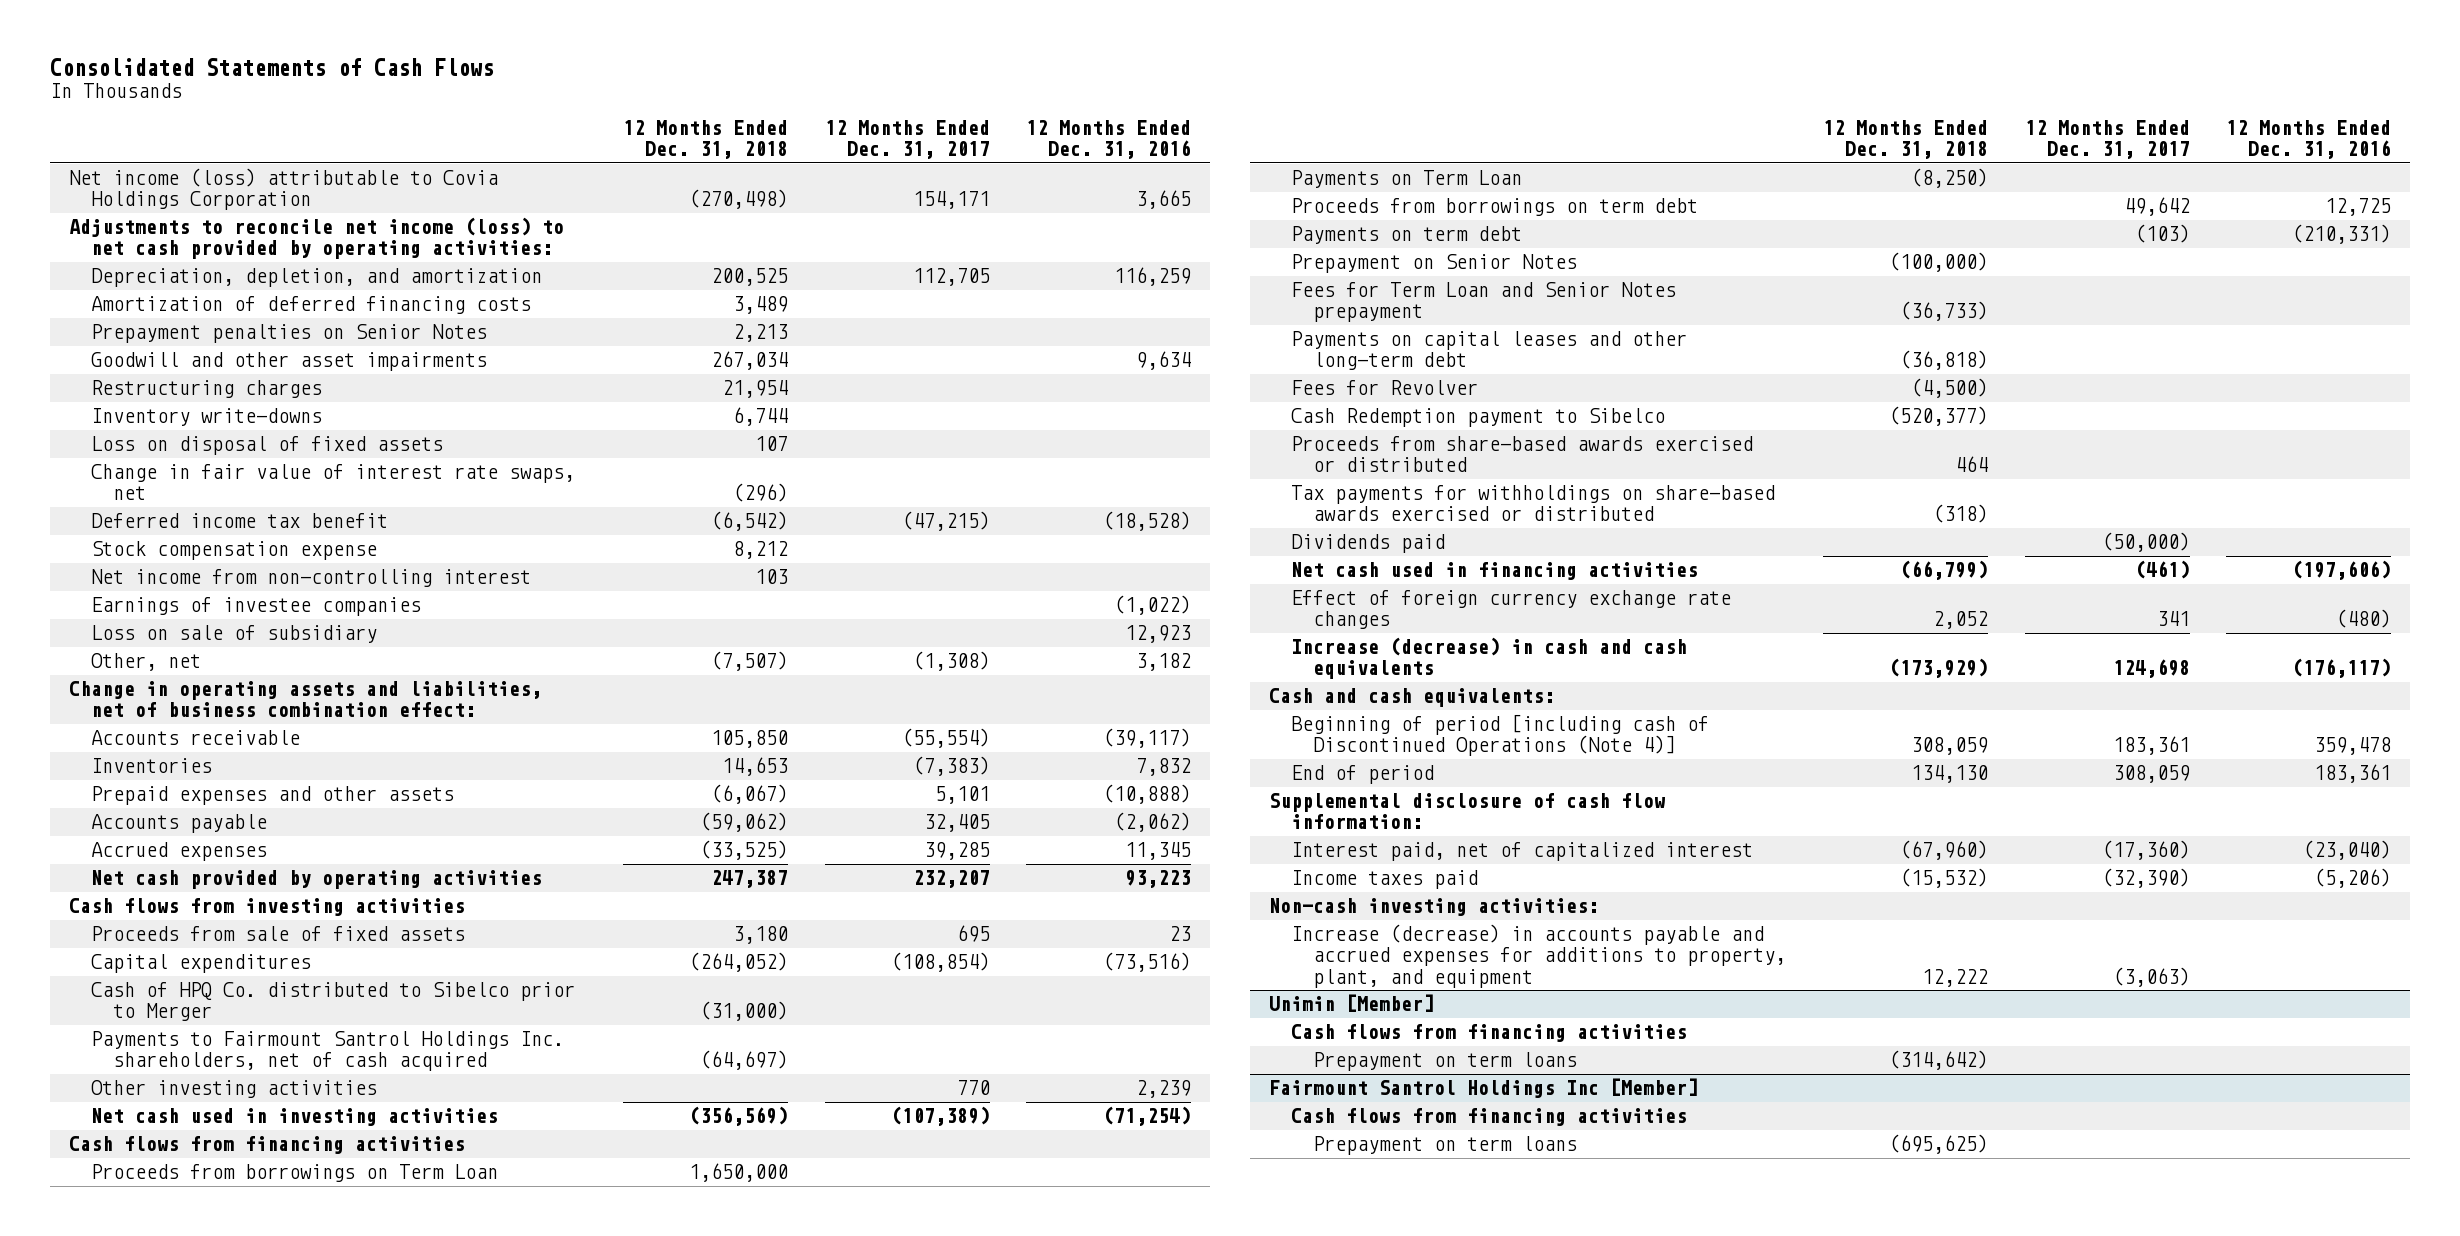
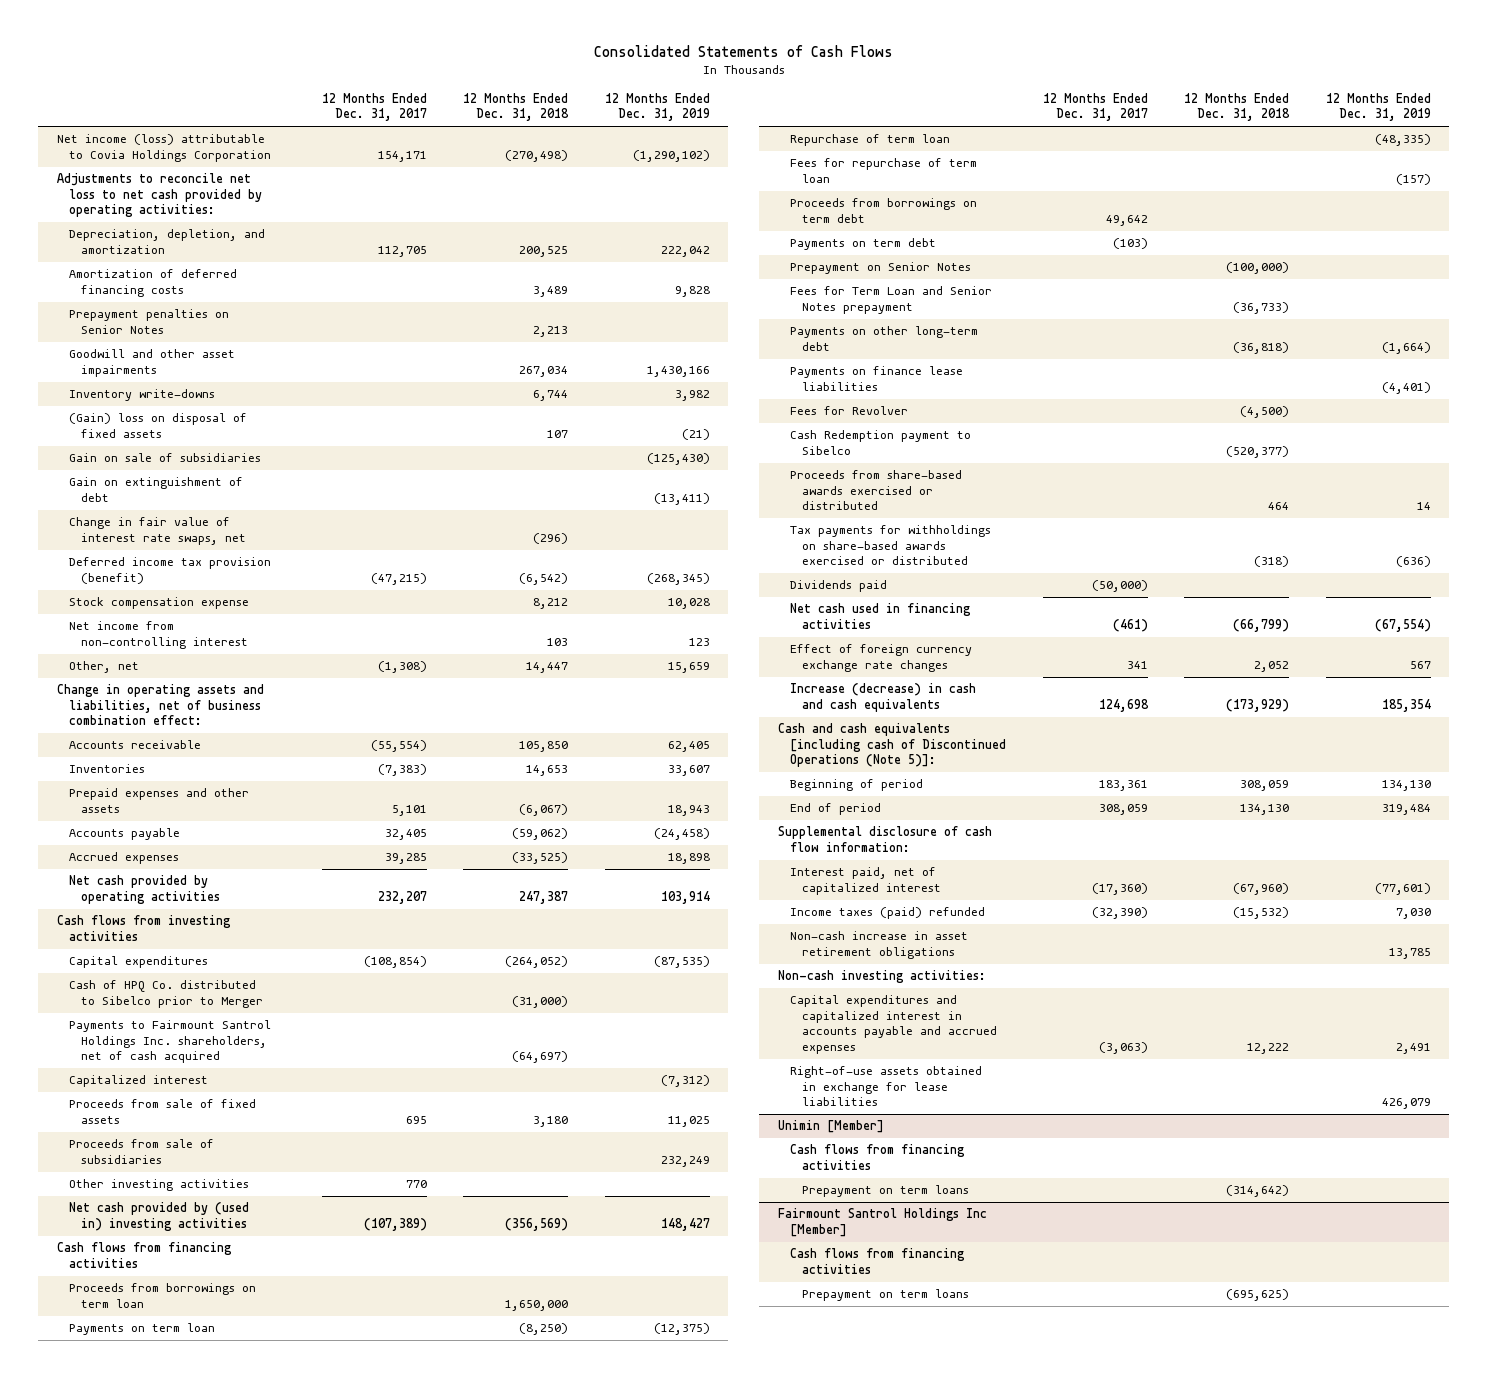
- | 12 Months Ended Dec. 31, 2018 | 12 Months Ended Dec. 31, 2017 | 12 Months Ended Dec. 31, 2016
+ | 12 Months Ended Dec. 31, 2017 | 12 Months Ended Dec. 31, 2018 | 12 Months Ended Dec. 31, 2019
- Adjustments to reconcile net income (loss) to net cash provided by operating activities:
+ Adjustments to reconcile net loss to net cash provided by operating activities:
- Restructuring charges | 21,954 | |
- Loss on disposal of fixed assets | 107 | |
+ (Gain) loss on disposal of fixed assets | | 107 | (21)
+ Gain on sale of subsidiaries | | | (125,430)
+ Gain on extinguishment of debt | | | (13,411)
- Deferred income tax benefit | (6,542) | (47,215) | (18,528)
+ Deferred income tax provision (benefit) | (47,215) | (6,542) | (268,345)
- Earnings of investee companies | | | (1,022)
- Loss on sale of subsidiary | | | 12,923
- Other, net | (7,507) | (1,308) | 3,182
+ Other, net | (1,308) | 14,447 | 15,659
+ Capitalized interest | | | (7,312)
moved down: Proceeds from sale of fixed assets | 695 | 3,180 | 11,025
+ Proceeds from sale of subsidiaries | | | 232,249
- Net cash used in investing activities | (356,569) | (107,389) | (71,254)
+ Net cash provided by (used in) investing activities | (107,389) | (356,569) | 148,427
- Proceeds from borrowings on Term Loan | 1,650,000 | |
- Payments on Term Loan | (8,250) | |
+ Proceeds from borrowings on term loan | | 1,650,000 |
+ Payments on term loan | | (8,250) | (12,375)
+ Repurchase of term loan | | | (48,335)
+ Fees for repurchase of term loan | | | (157)
- Payments on capital leases and other long-term debt | (36,818) | |
+ Payments on other long-term debt | | (36,818) | (1,664)
+ Payments on finance lease liabilities | | | (4,401)
- Cash and cash equivalents:
- Beginning of period [including cash of Discontinued Operations (Note 4)] | 308,059 | 183,361 | 359,478
+ Cash and cash equivalents [including cash of Discontinued Operations (Note 5)]:
+ Beginning of period | 183,361 | 308,059 | 134,130
- Income taxes paid | (15,532) | (32,390) | (5,206)
+ Income taxes (paid) refunded | (32,390) | (15,532) | 7,030
+ Non-cash increase in asset retirement obligations | | | 13,785
- Increase (decrease) in accounts payable and accrued expenses for additions to property, plant, and equipment | 12,222 | (3,063) |
+ Capital expenditures and capitalized interest in accounts payable and accrued expenses | (3,063) | 12,222 | 2,491
+ Right-of-use assets obtained in exchange for lease liabilities | | | 426,079

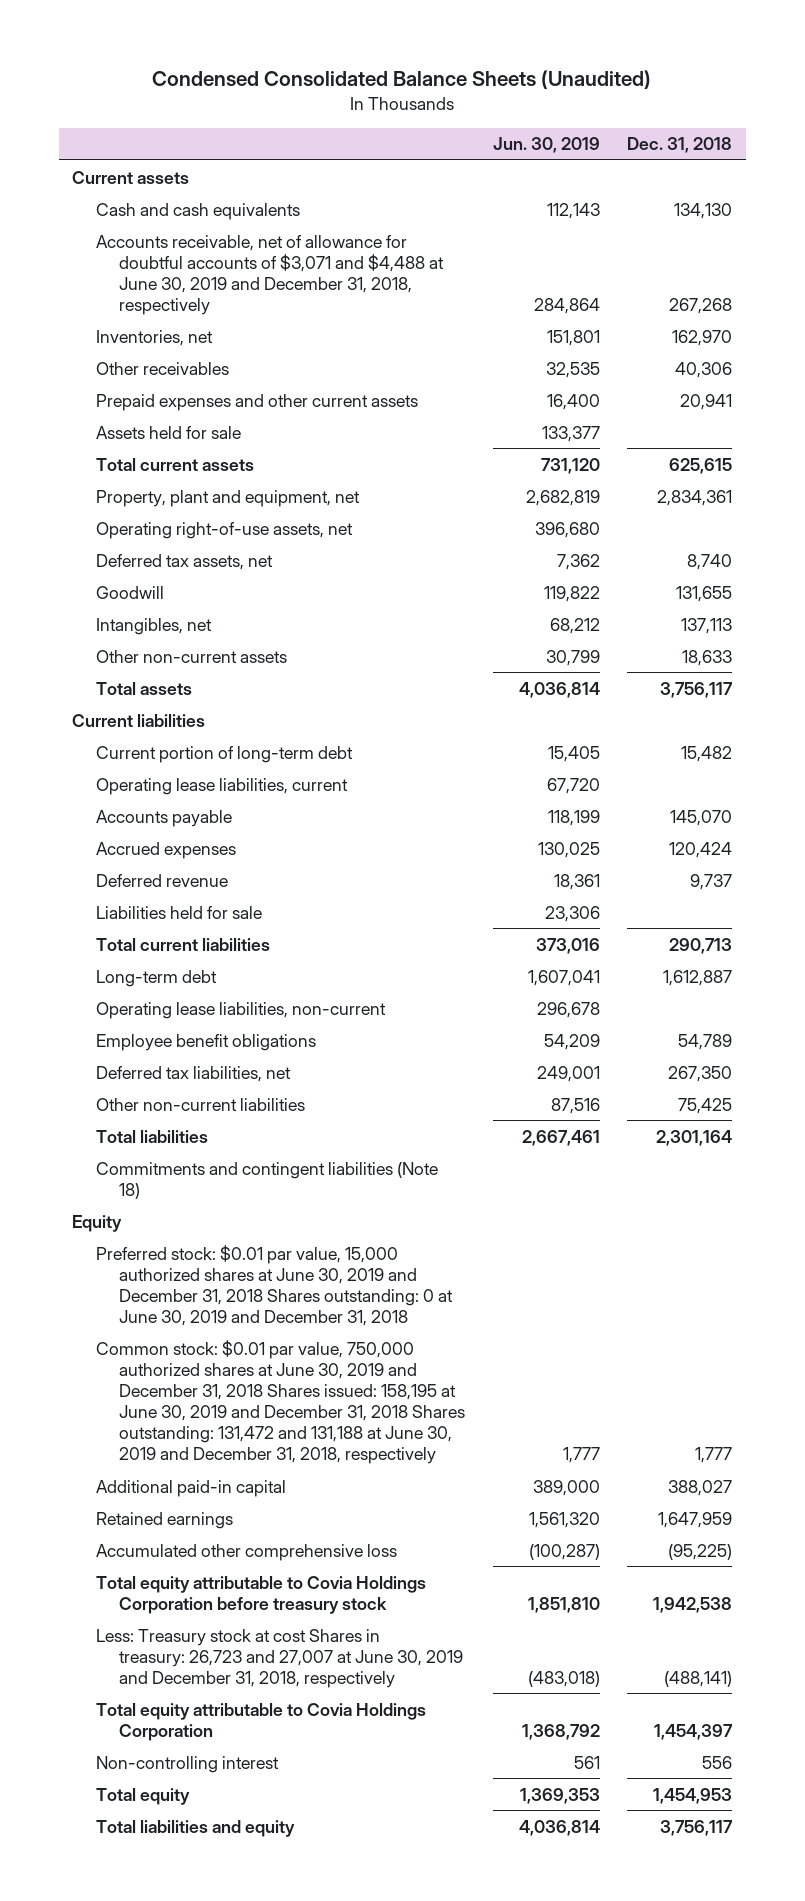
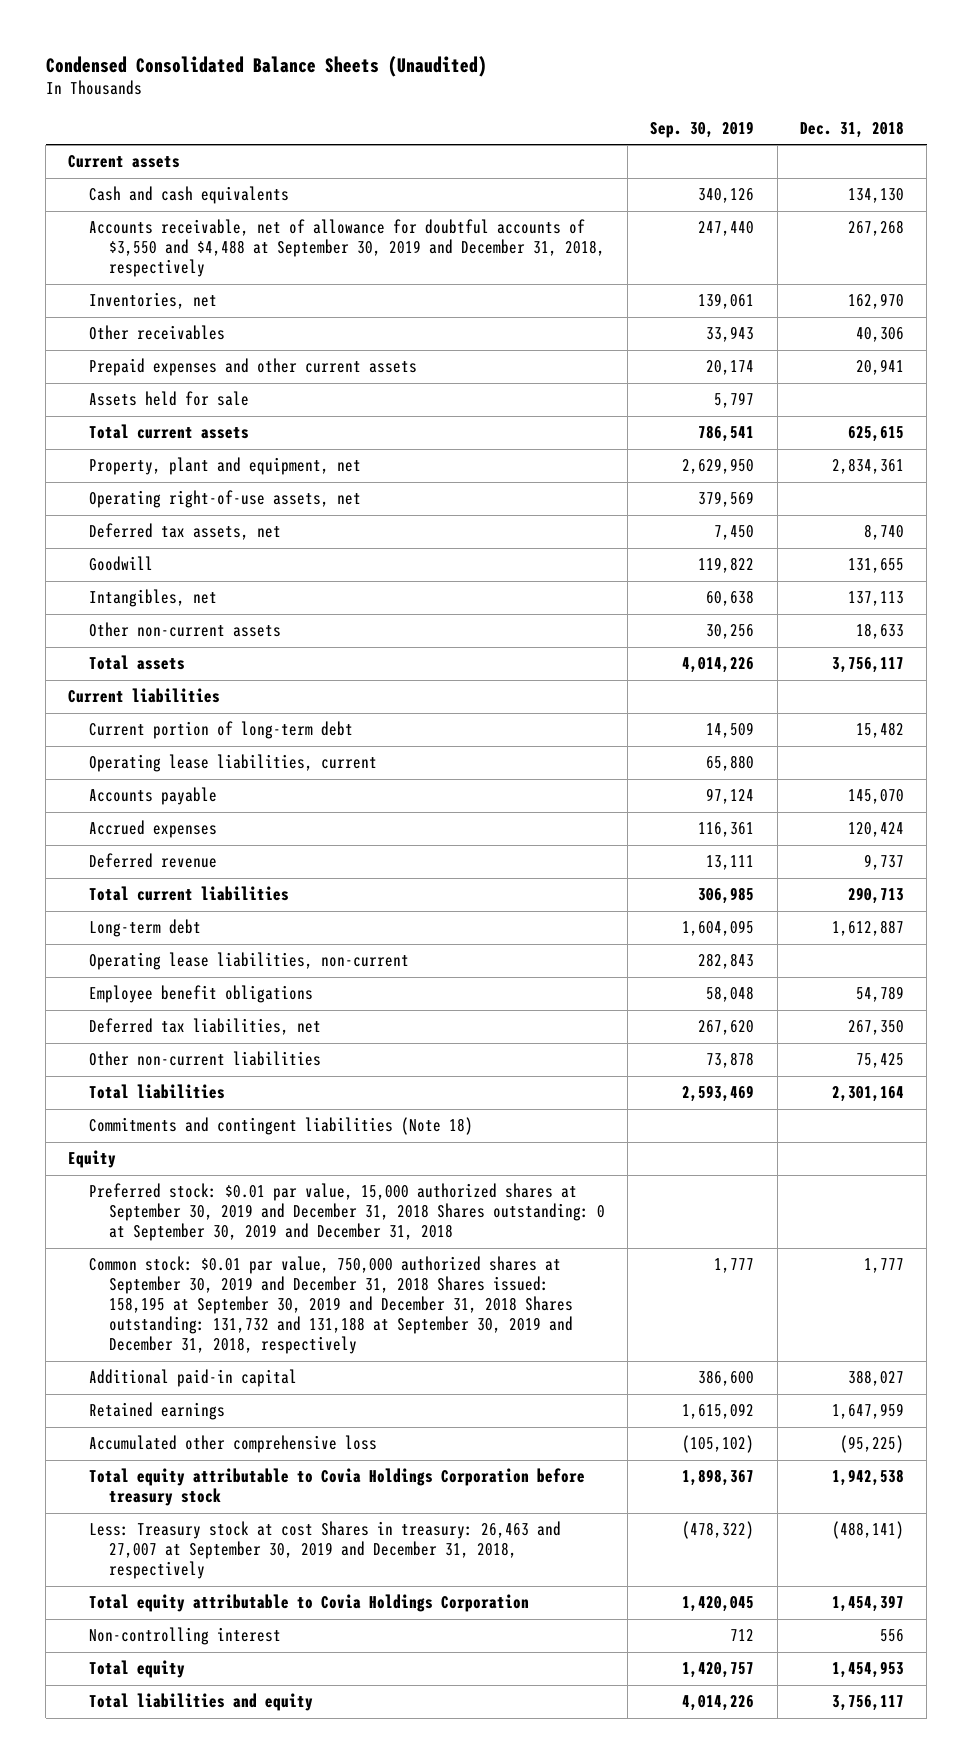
- | Jun. 30, 2019 | Dec. 31, 2018
+ | Sep. 30, 2019 | Dec. 31, 2018
- Accounts receivable, net of allowance for doubtful accounts of $3,071 and $4,488 at June 30, 2019 and December 31, 2018, respectively | 284,864 | 267,268
+ Accounts receivable, net of allowance for doubtful accounts of $3,550 and $4,488 at September 30, 2019 and December 31, 2018, respectively | 247,440 | 267,268
- Liabilities held for sale | 23,306 |
- Preferred stock: $0.01 par value, 15,000 authorized shares at June 30, 2019 and December 31, 2018 Shares outstanding: 0 at June 30, 2019 and December 31, 2018
- Common stock: $0.01 par value, 750,000 authorized shares at June 30, 2019 and December 31, 2018 Shares issued: 158,195 at June 30, 2019 and December 31, 2018 Shares outstanding: 131,472 and 131,188 at June 30, 2019 and December 31, 2018, respectively | 1,777 | 1,777
+ Preferred stock: $0.01 par value, 15,000 authorized shares at September 30, 2019 and December 31, 2018 Shares outstanding: 0 at September 30, 2019 and December 31, 2018
+ Common stock: $0.01 par value, 750,000 authorized shares at September 30, 2019 and December 31, 2018 Shares issued: 158,195 at September 30, 2019 and December 31, 2018 Shares outstanding: 131,732 and 131,188 at September 30, 2019 and December 31, 2018, respectively | 1,777 | 1,777
- Less: Treasury stock at cost Shares in treasury: 26,723 and 27,007 at June 30, 2019 and December 31, 2018, respectively | (483,018) | (488,141)
+ Less: Treasury stock at cost Shares in treasury: 26,463 and 27,007 at September 30, 2019 and December 31, 2018, respectively | (478,322) | (488,141)

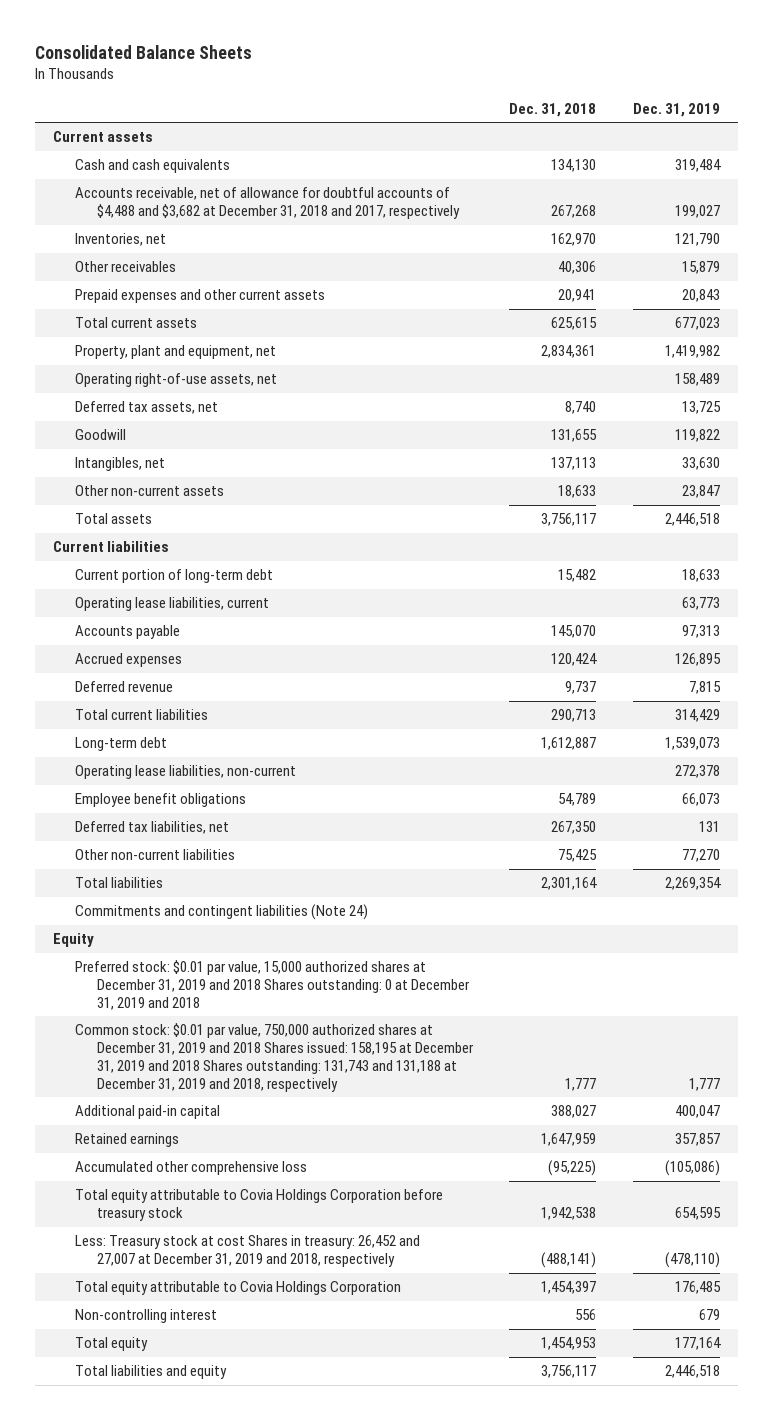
- Condensed Consolidated Balance Sheets (Unaudited)
+ Consolidated Balance Sheets
- | Sep. 30, 2019 | Dec. 31, 2018
+ | Dec. 31, 2018 | Dec. 31, 2019
- Accounts receivable, net of allowance for doubtful accounts of $3,550 and $4,488 at September 30, 2019 and December 31, 2018, respectively | 247,440 | 267,268
+ Accounts receivable, net of allowance for doubtful accounts of $4,488 and $3,682 at December 31, 2018 and 2017, respectively | 267,268 | 199,027
- Assets held for sale | 5,797 |
- Commitments and contingent liabilities (Note 18)
+ Commitments and contingent liabilities (Note 24)
- Preferred stock: $0.01 par value, 15,000 authorized shares at September 30, 2019 and December 31, 2018 Shares outstanding: 0 at September 30, 2019 and December 31, 2018
- Common stock: $0.01 par value, 750,000 authorized shares at September 30, 2019 and December 31, 2018 Shares issued: 158,195 at September 30, 2019 and December 31, 2018 Shares outstanding: 131,732 and 131,188 at September 30, 2019 and December 31, 2018, respectively | 1,777 | 1,777
+ Preferred stock: $0.01 par value, 15,000 authorized shares at December 31, 2019 and 2018 Shares outstanding: 0 at December 31, 2019 and 2018
+ Common stock: $0.01 par value, 750,000 authorized shares at December 31, 2019 and 2018 Shares issued: 158,195 at December 31, 2019 and 2018 Shares outstanding: 131,743 and 131,188 at December 31, 2019 and 2018, respectively | 1,777 | 1,777
- Less: Treasury stock at cost Shares in treasury: 26,463 and 27,007 at September 30, 2019 and December 31, 2018, respectively | (478,322) | (488,141)
+ Less: Treasury stock at cost Shares in treasury: 26,452 and 27,007 at December 31, 2019 and 2018, respectively | (488,141) | (478,110)

